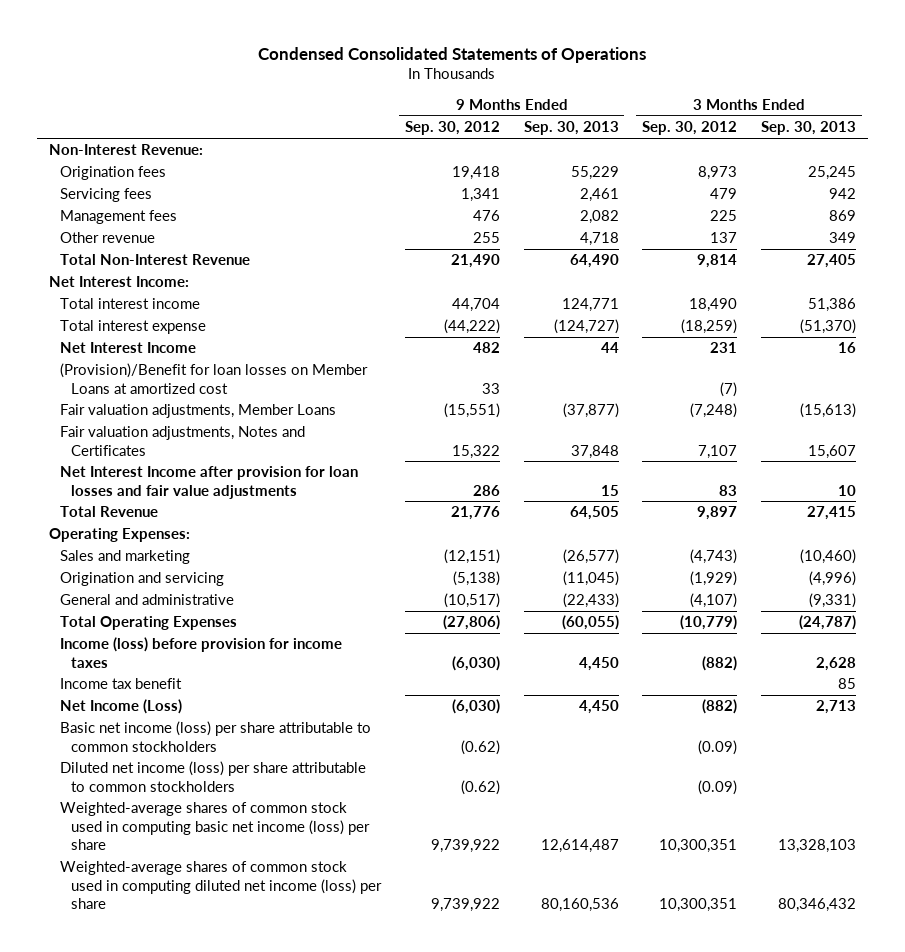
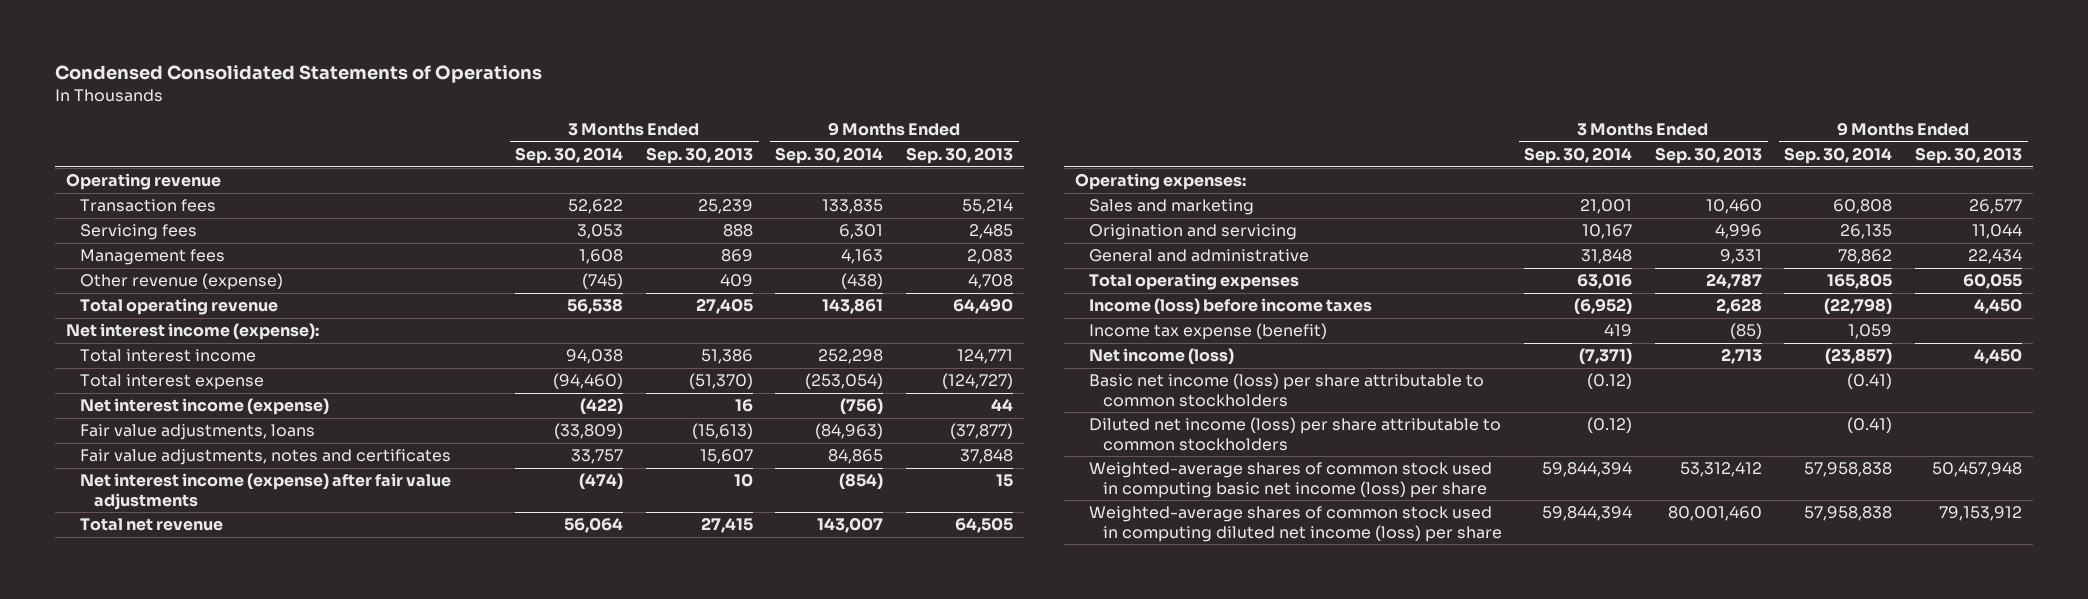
- | 9 Months Ended Sep. 30, 2012 | 9 Months Ended Sep. 30, 2013 | 3 Months Ended Sep. 30, 2012 | 3 Months Ended Sep. 30, 2013
+ | 3 Months Ended Sep. 30, 2014 | 3 Months Ended Sep. 30, 2013 | 9 Months Ended Sep. 30, 2014 | 9 Months Ended Sep. 30, 2013
- Non-Interest Revenue:
- Origination fees | 19,418 | 55,229 | 8,973 | 25,245
- Servicing fees | 1,341 | 2,461 | 479 | 942
- Management fees | 476 | 2,082 | 225 | 869
- Other revenue | 255 | 4,718 | 137 | 349
- Total Non-Interest Revenue | 21,490 | 64,490 | 9,814 | 27,405
- Net Interest Income:
+ Operating revenue
+ Transaction fees | 52,622 | 25,239 | 133,835 | 55,214
+ Servicing fees | 3,053 | 888 | 6,301 | 2,485
+ Management fees | 1,608 | 869 | 4,163 | 2,083
+ Other revenue (expense) | (745) | 409 | (438) | 4,708
+ Total operating revenue | 56,538 | 27,405 | 143,861 | 64,490
+ Net interest income (expense):
- Net Interest Income | 482 | 44 | 231 | 16
- (Provision)/Benefit for loan losses on Member Loans at amortized cost | 33 | | (7) |
- Fair valuation adjustments, Member Loans | (15,551) | (37,877) | (7,248) | (15,613)
- Fair valuation adjustments, Notes and Certificates | 15,322 | 37,848 | 7,107 | 15,607
- Net Interest Income after provision for loan losses and fair value adjustments | 286 | 15 | 83 | 10
- Total Revenue | 21,776 | 64,505 | 9,897 | 27,415
- Operating Expenses:
- Sales and marketing | (12,151) | (26,577) | (4,743) | (10,460)
- Origination and servicing | (5,138) | (11,045) | (1,929) | (4,996)
- General and administrative | (10,517) | (22,433) | (4,107) | (9,331)
- Total Operating Expenses | (27,806) | (60,055) | (10,779) | (24,787)
- Income (loss) before provision for income taxes | (6,030) | 4,450 | (882) | 2,628
- Income tax benefit | | | | 85
- Net Income (Loss) | (6,030) | 4,450 | (882) | 2,713
+ Net interest income (expense) | (422) | 16 | (756) | 44
+ Fair value adjustments, loans | (33,809) | (15,613) | (84,963) | (37,877)
+ Fair value adjustments, notes and certificates | 33,757 | 15,607 | 84,865 | 37,848
+ Net interest income (expense) after fair value adjustments | (474) | 10 | (854) | 15
+ Total net revenue | 56,064 | 27,415 | 143,007 | 64,505
+ Operating expenses:
+ Sales and marketing | 21,001 | 10,460 | 60,808 | 26,577
+ Origination and servicing | 10,167 | 4,996 | 26,135 | 11,044
+ General and administrative | 31,848 | 9,331 | 78,862 | 22,434
+ Total operating expenses | 63,016 | 24,787 | 165,805 | 60,055
+ Income (loss) before income taxes | (6,952) | 2,628 | (22,798) | 4,450
+ Income tax expense (benefit) | 419 | (85) | 1,059 |
+ Net income (loss) | (7,371) | 2,713 | (23,857) | 4,450
- Weighted-average shares of common stock used in computing basic net income (loss) per share | 9,739,922 | 12,614,487 | 10,300,351 | 13,328,103
- Weighted-average shares of common stock used in computing diluted net income (loss) per share | 9,739,922 | 80,160,536 | 10,300,351 | 80,346,432
+ Weighted-average shares of common stock used in computing basic net income (loss) per share | 59,844,394 | 53,312,412 | 57,958,838 | 50,457,948
+ Weighted-average shares of common stock used in computing diluted net income (loss) per share | 59,844,394 | 80,001,460 | 57,958,838 | 79,153,912

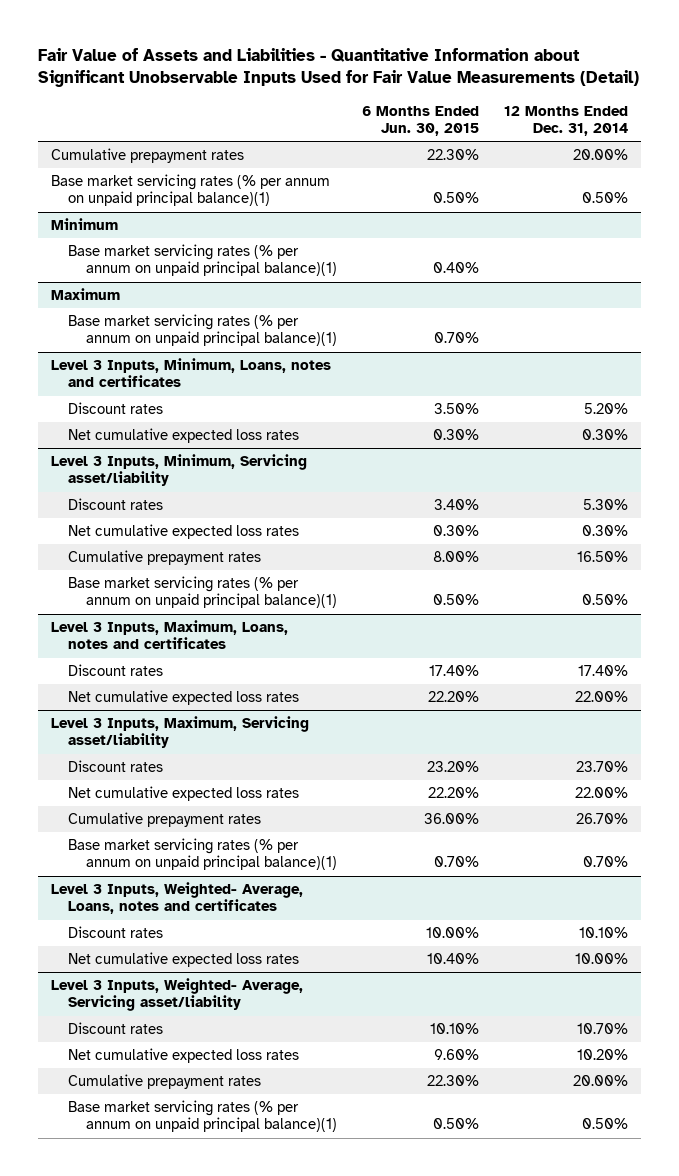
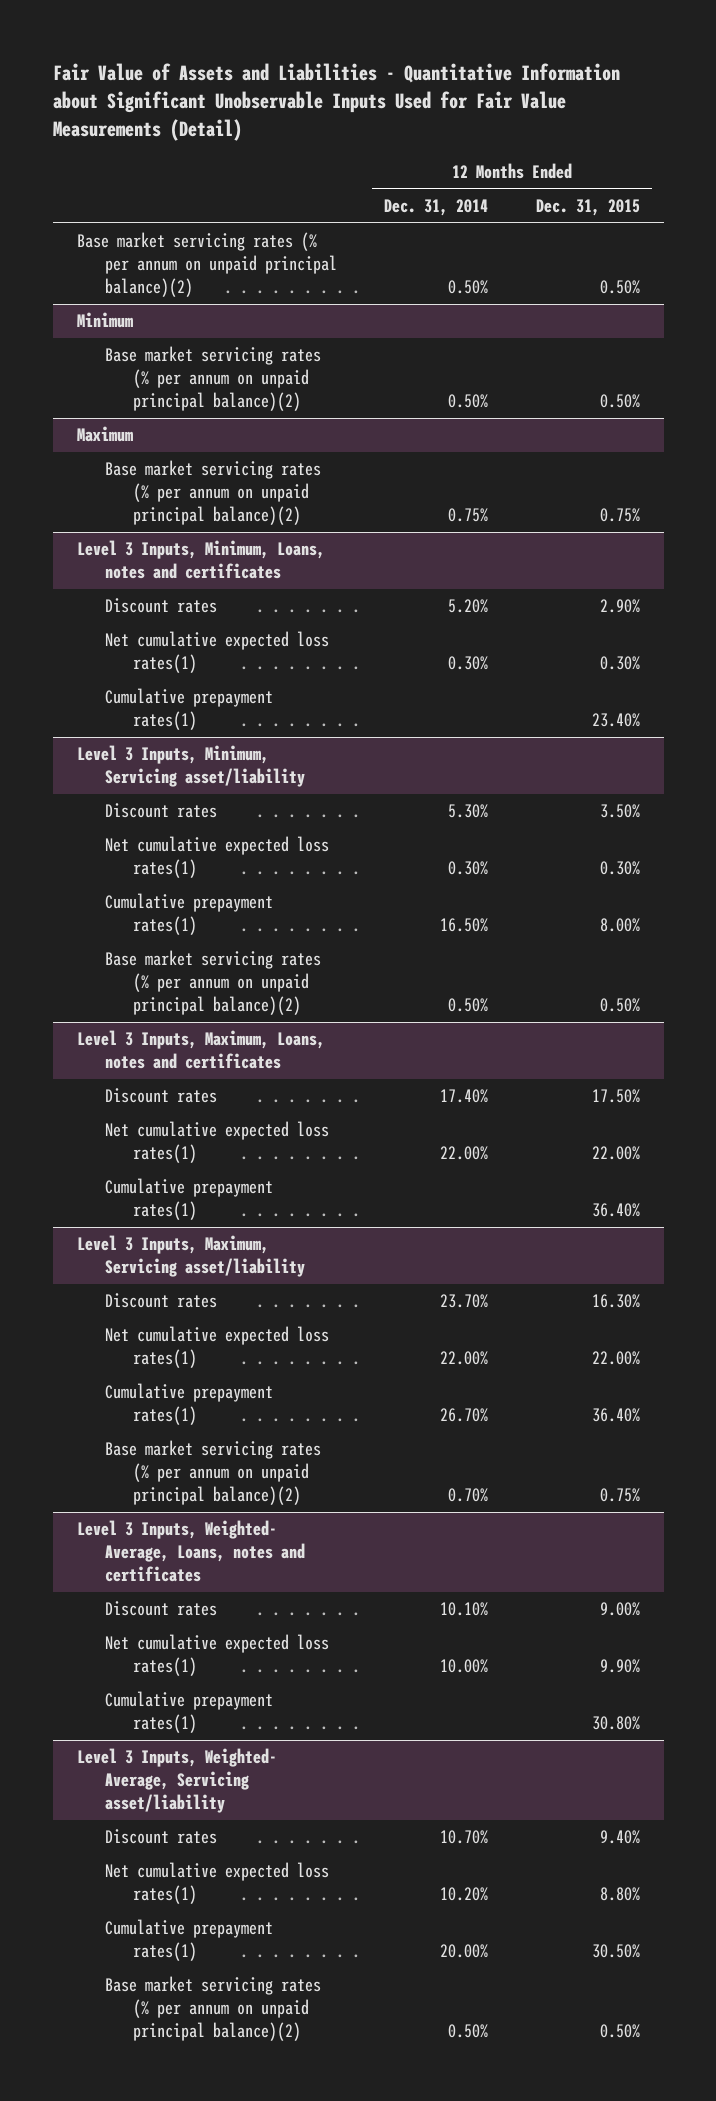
- | 6 Months Ended Jun. 30, 2015 | 12 Months Ended Dec. 31, 2014
+ | 12 Months Ended Dec. 31, 2014 | 12 Months Ended Dec. 31, 2015
- Cumulative prepayment rates | 22.30% | 20.00%
- Base market servicing rates (% per annum on unpaid principal balance)(1) | 0.50% | 0.50%
+ Base market servicing rates (% per annum on unpaid principal balance)(2) | 0.50% | 0.50%
@ Minimum
- Base market servicing rates (% per annum on unpaid principal balance)(1) | 0.40% |
+ Base market servicing rates (% per annum on unpaid principal balance)(2) | 0.50% | 0.50%
@ Maximum
- Base market servicing rates (% per annum on unpaid principal balance)(1) | 0.70% |
+ Base market servicing rates (% per annum on unpaid principal balance)(2) | 0.75% | 0.75%
@ Level 3 Inputs, Minimum, Loans, notes and certificates
- Net cumulative expected loss rates | 0.30% | 0.30%
+ Net cumulative expected loss rates(1) | 0.30% | 0.30%
+ Cumulative prepayment rates(1) | | 23.40%
@ Level 3 Inputs, Minimum, Servicing asset/liability
- Net cumulative expected loss rates | 0.30% | 0.30%
- Cumulative prepayment rates | 8.00% | 16.50%
- Base market servicing rates (% per annum on unpaid principal balance)(1) | 0.50% | 0.50%
+ Net cumulative expected loss rates(1) | 0.30% | 0.30%
+ Cumulative prepayment rates(1) | 16.50% | 8.00%
+ Base market servicing rates (% per annum on unpaid principal balance)(2) | 0.50% | 0.50%
@ Level 3 Inputs, Maximum, Loans, notes and certificates
- Net cumulative expected loss rates | 22.20% | 22.00%
+ Net cumulative expected loss rates(1) | 22.00% | 22.00%
+ Cumulative prepayment rates(1) | | 36.40%
@ Level 3 Inputs, Maximum, Servicing asset/liability
- Net cumulative expected loss rates | 22.20% | 22.00%
- Cumulative prepayment rates | 36.00% | 26.70%
- Base market servicing rates (% per annum on unpaid principal balance)(1) | 0.70% | 0.70%
+ Net cumulative expected loss rates(1) | 22.00% | 22.00%
+ Cumulative prepayment rates(1) | 26.70% | 36.40%
+ Base market servicing rates (% per annum on unpaid principal balance)(2) | 0.70% | 0.75%
@ Level 3 Inputs, Weighted- Average, Loans, notes and certificates
- Net cumulative expected loss rates | 10.40% | 10.00%
+ Net cumulative expected loss rates(1) | 10.00% | 9.90%
+ Cumulative prepayment rates(1) | | 30.80%
@ Level 3 Inputs, Weighted- Average, Servicing asset/liability
- Net cumulative expected loss rates | 9.60% | 10.20%
- Cumulative prepayment rates | 22.30% | 20.00%
- Base market servicing rates (% per annum on unpaid principal balance)(1) | 0.50% | 0.50%
+ Net cumulative expected loss rates(1) | 10.20% | 8.80%
+ Cumulative prepayment rates(1) | 20.00% | 30.50%
+ Base market servicing rates (% per annum on unpaid principal balance)(2) | 0.50% | 0.50%

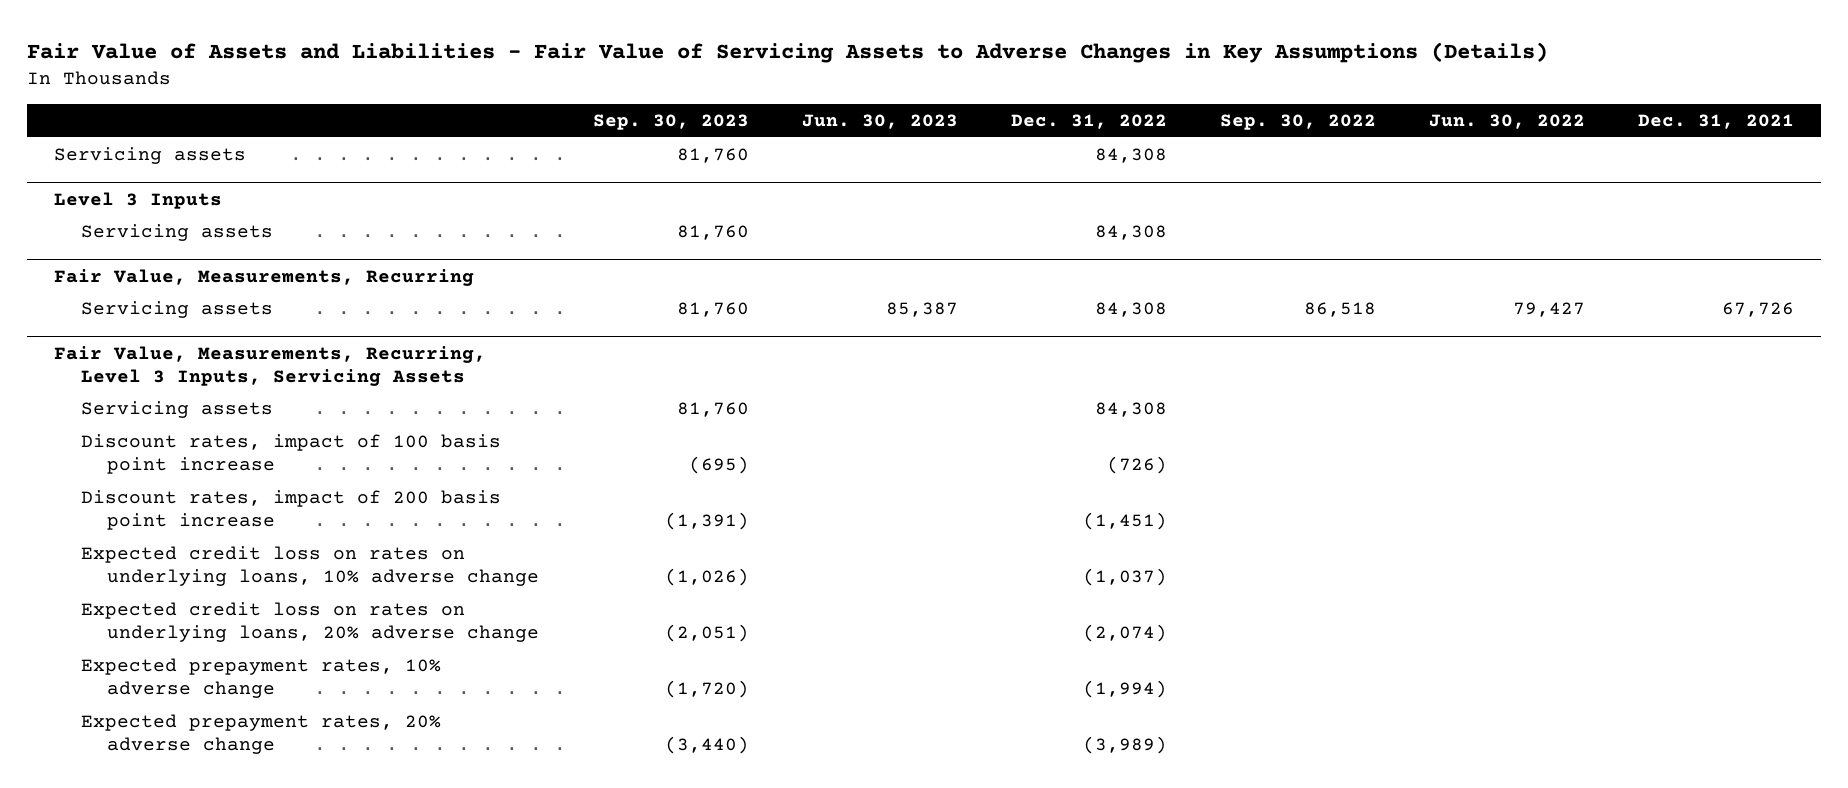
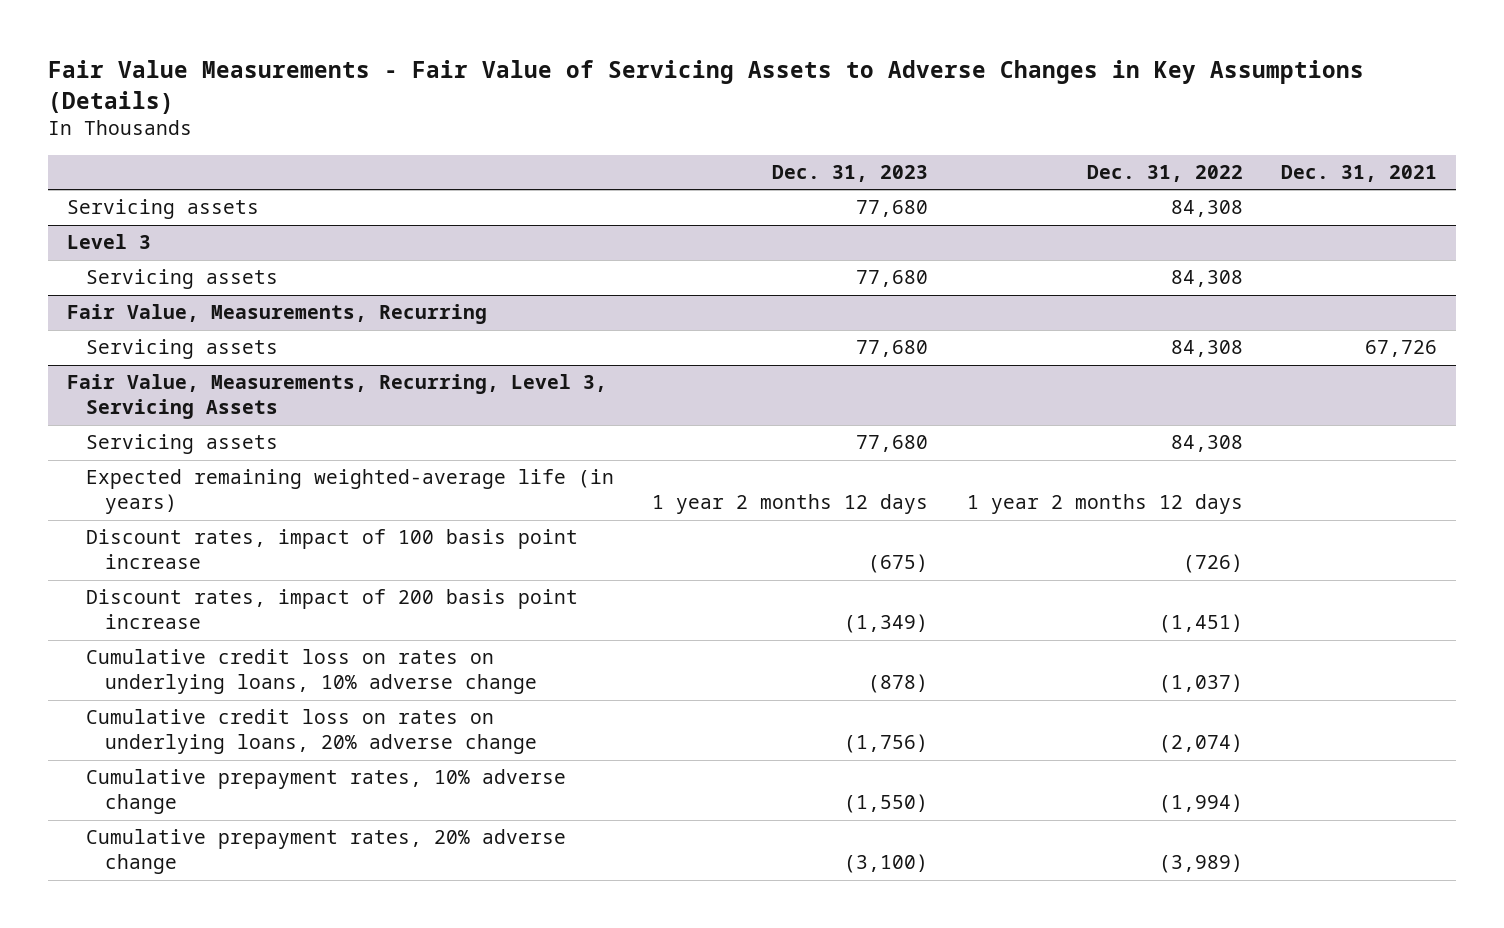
- Fair Value of Assets and Liabilities - Fair Value of Servicing Assets to Adverse Changes in Key Assumptions (Details)
+ Fair Value Measurements - Fair Value of Servicing Assets to Adverse Changes in Key Assumptions (Details)
- | Sep. 30, 2023 | Jun. 30, 2023 | Dec. 31, 2022 | Sep. 30, 2022 | Jun. 30, 2022 | Dec. 31, 2021
+ | Dec. 31, 2023 | Dec. 31, 2022 | Dec. 31, 2021
- Level 3 Inputs
+ Level 3
- Fair Value, Measurements, Recurring, Level 3 Inputs, Servicing Assets
+ Fair Value, Measurements, Recurring, Level 3, Servicing Assets
+ Expected remaining weighted-average life (in years) | 1 year 2 months 12 days | 1 year 2 months 12 days |
- Expected credit loss on rates on underlying loans, 10% adverse change | (1,026) | | (1,037) | | |
- Expected credit loss on rates on underlying loans, 20% adverse change | (2,051) | | (2,074) | | |
- Expected prepayment rates, 10% adverse change | (1,720) | | (1,994) | | |
- Expected prepayment rates, 20% adverse change | (3,440) | | (3,989) | | |
+ Cumulative credit loss on rates on underlying loans, 10% adverse change | (878) | (1,037) |
+ Cumulative credit loss on rates on underlying loans, 20% adverse change | (1,756) | (2,074) |
+ Cumulative prepayment rates, 10% adverse change | (1,550) | (1,994) |
+ Cumulative prepayment rates, 20% adverse change | (3,100) | (3,989) |

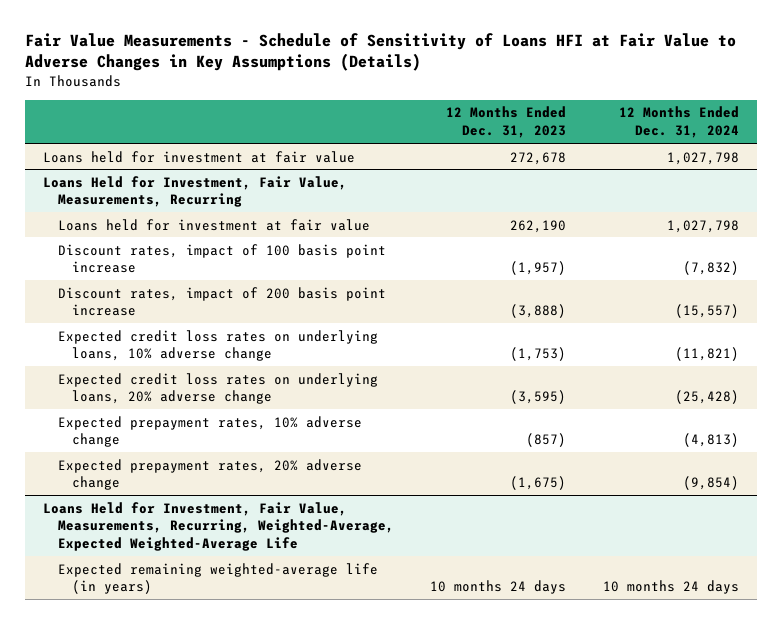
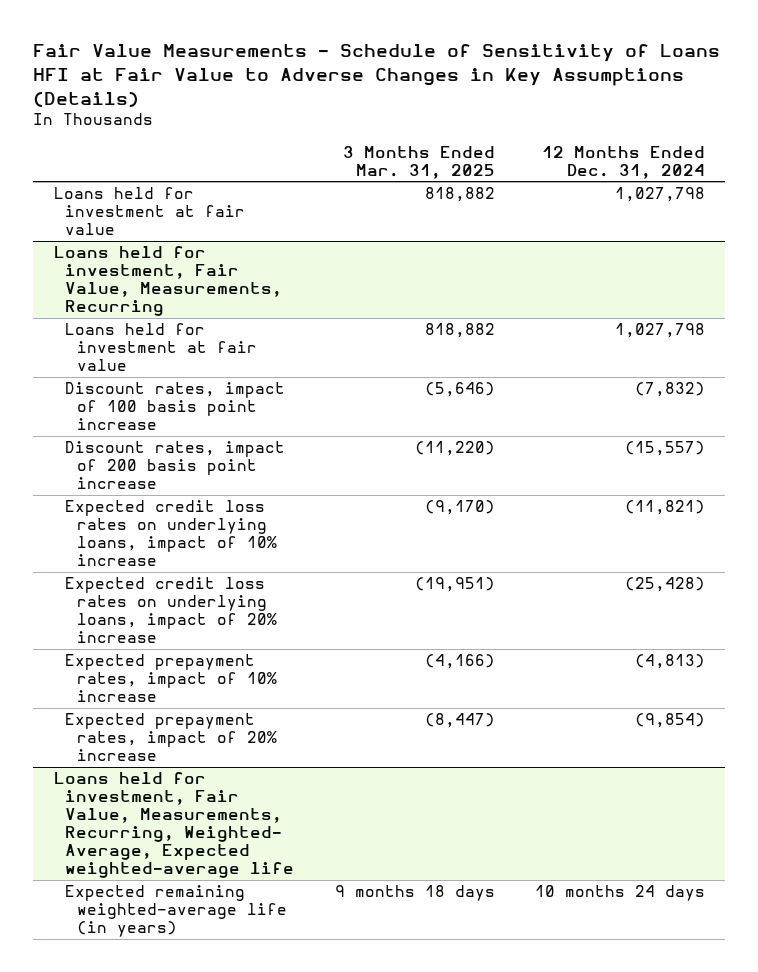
- | 12 Months Ended Dec. 31, 2023 | 12 Months Ended Dec. 31, 2024
+ | 3 Months Ended Mar. 31, 2025 | 12 Months Ended Dec. 31, 2024
- Loans Held for Investment, Fair Value, Measurements, Recurring
+ Loans held for investment, Fair Value, Measurements, Recurring
- Expected credit loss rates on underlying loans, 10% adverse change | (1,753) | (11,821)
- Expected credit loss rates on underlying loans, 20% adverse change | (3,595) | (25,428)
- Expected prepayment rates, 10% adverse change | (857) | (4,813)
- Expected prepayment rates, 20% adverse change | (1,675) | (9,854)
- Loans Held for Investment, Fair Value, Measurements, Recurring, Weighted-Average, Expected Weighted-Average Life
+ Expected credit loss rates on underlying loans, impact of 10% increase | (9,170) | (11,821)
+ Expected credit loss rates on underlying loans, impact of 20% increase | (19,951) | (25,428)
+ Expected prepayment rates, impact of 10% increase | (4,166) | (4,813)
+ Expected prepayment rates, impact of 20% increase | (8,447) | (9,854)
+ Loans held for investment, Fair Value, Measurements, Recurring, Weighted- Average, Expected weighted-average life

